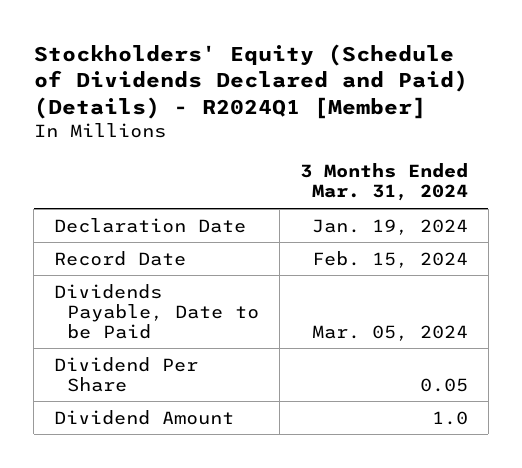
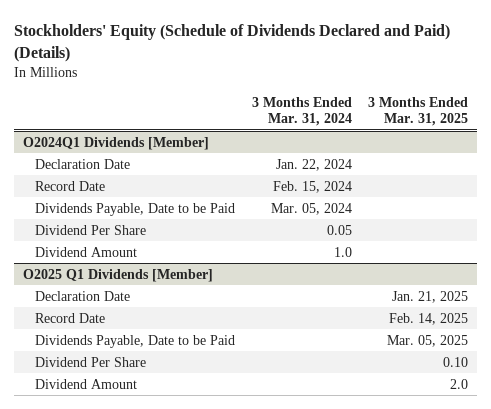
- Stockholders' Equity (Schedule of Dividends Declared and Paid) (Details) - R2024Q1 [Member]
+ Stockholders' Equity (Schedule of Dividends Declared and Paid) (Details)
- | 3 Months Ended Mar. 31, 2024
+ | 3 Months Ended Mar. 31, 2024 | 3 Months Ended Mar. 31, 2025
- Declaration Date | Jan. 19, 2024
+ O2024Q1 Dividends [Member]
+ Declaration Date | Jan. 22, 2024 |
+ O2025 Q1 Dividends [Member]
+ Declaration Date | | Jan. 21, 2025
+ Record Date | | Feb. 14, 2025
+ Dividends Payable, Date to be Paid | | Mar. 05, 2025
+ Dividend Per Share | | 0.10
+ Dividend Amount | | 2.0

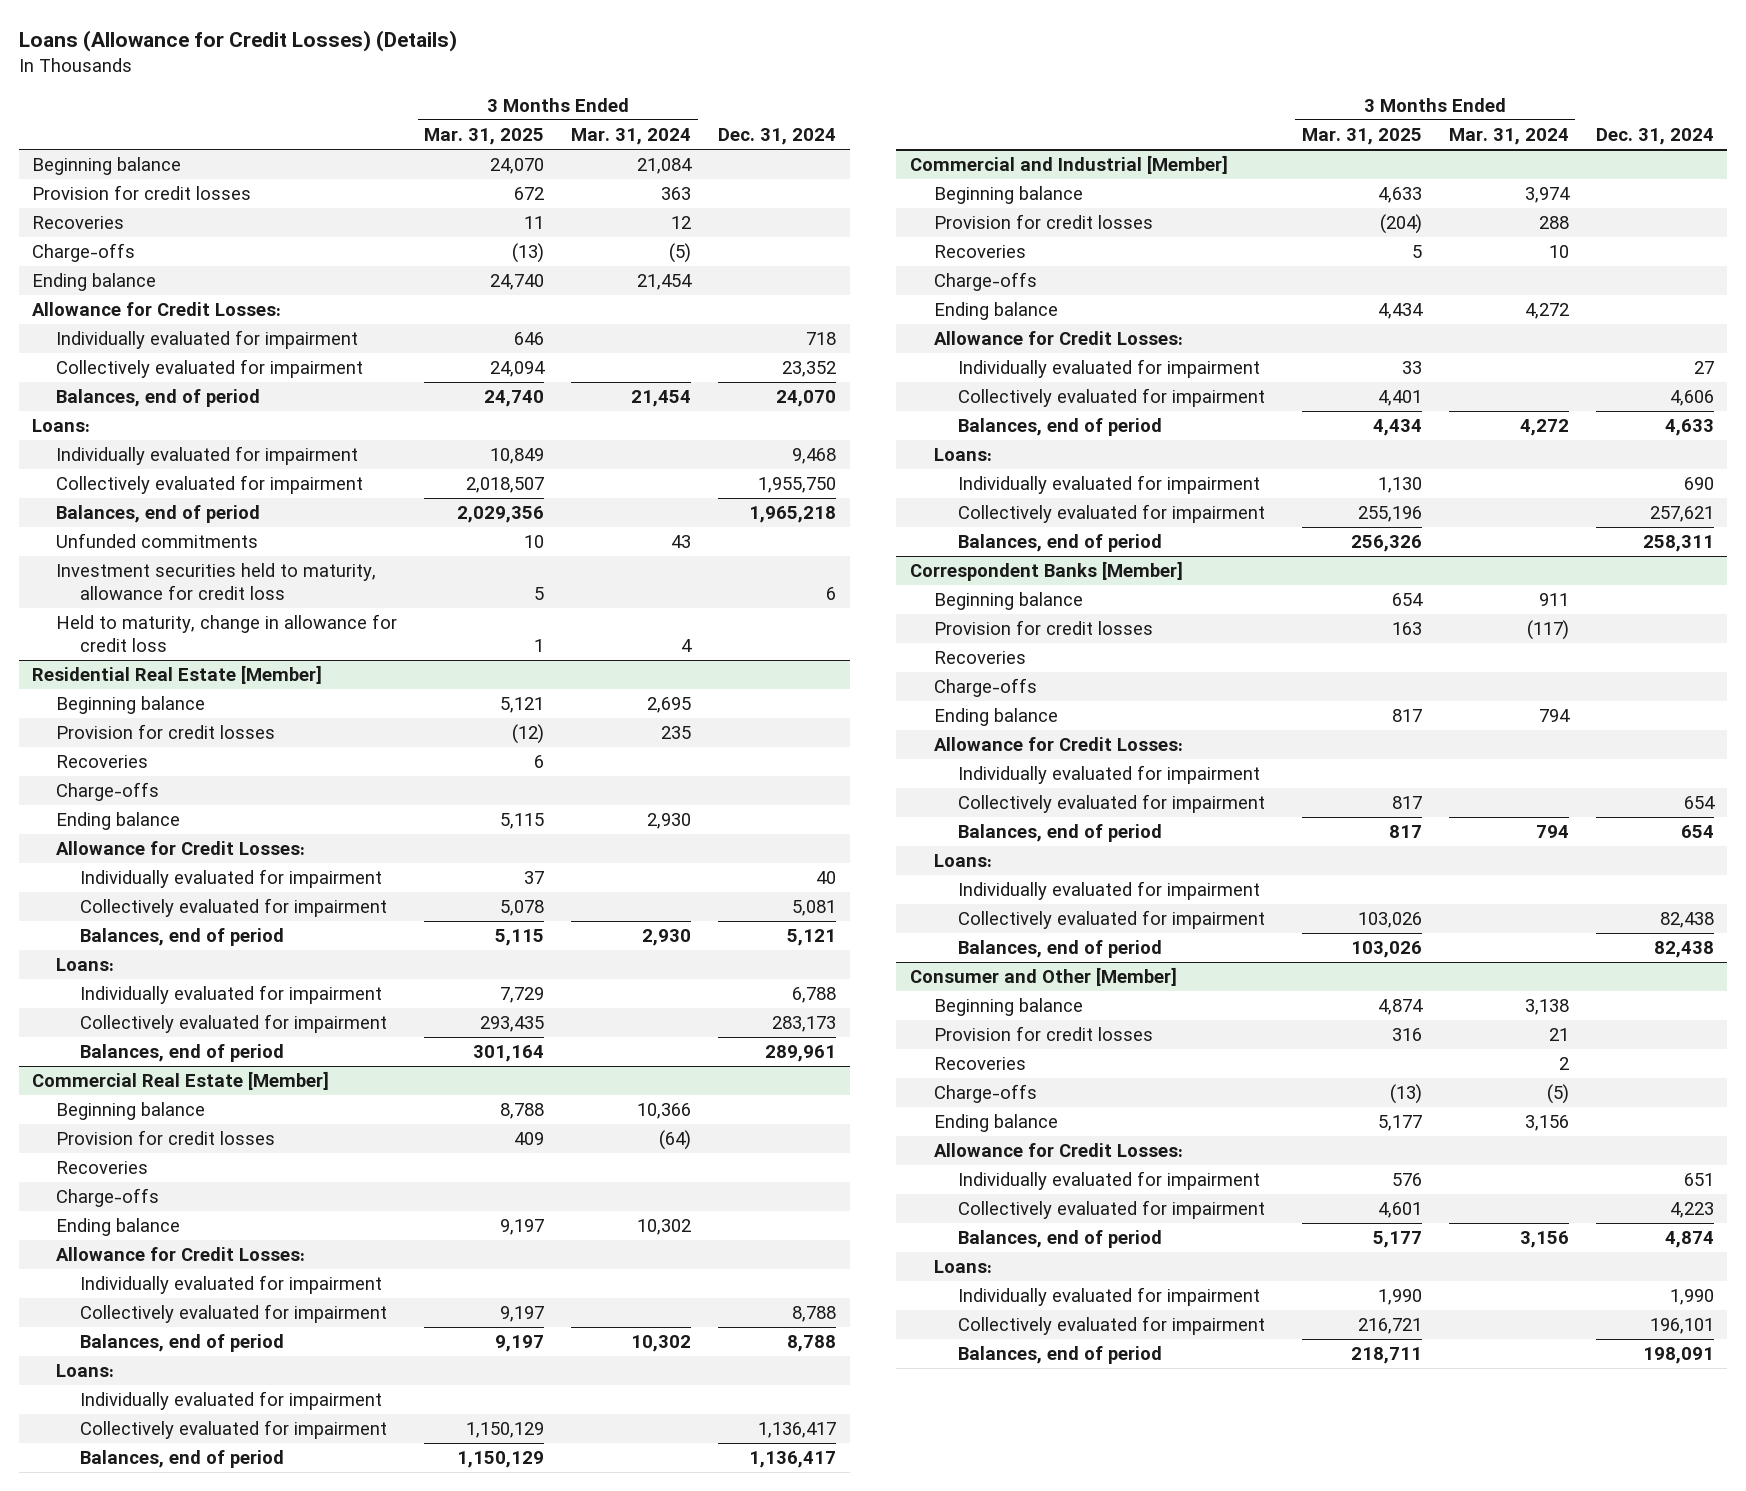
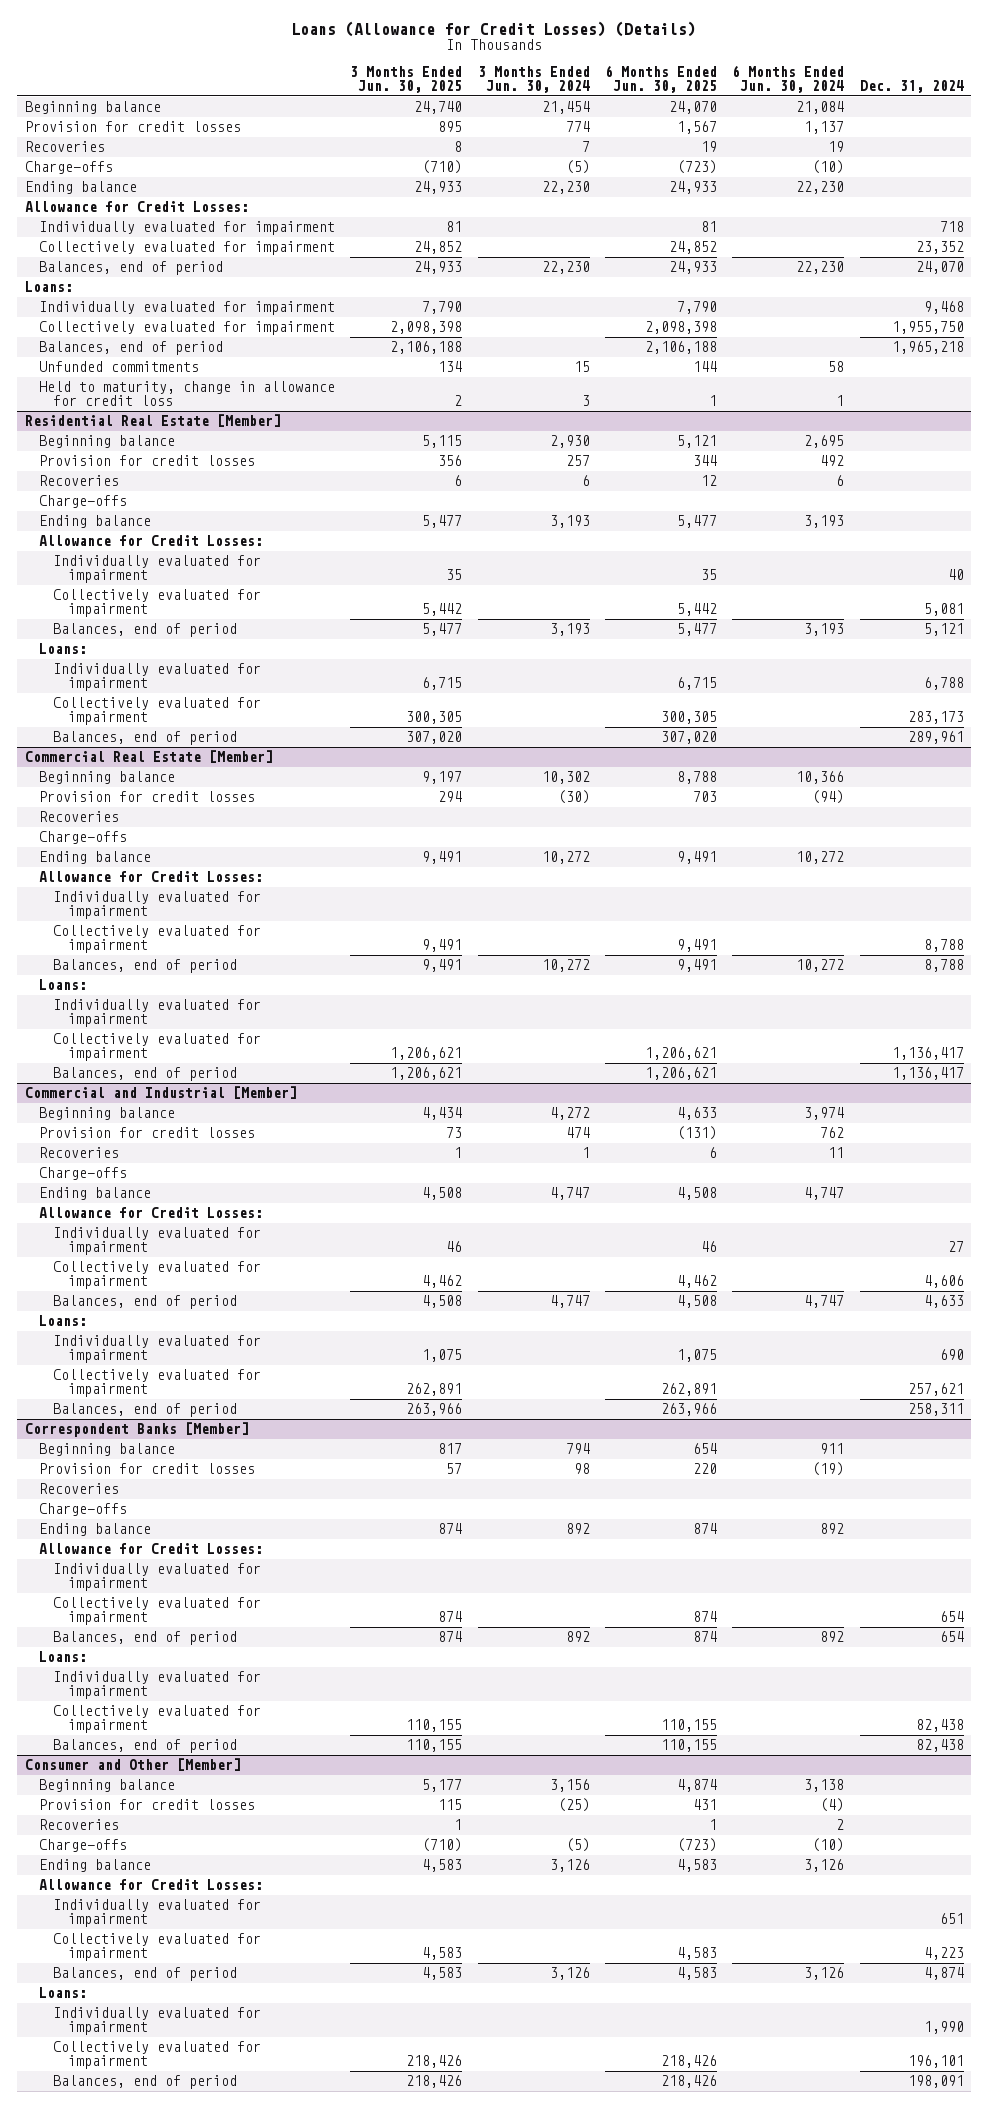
- | 3 Months Ended Mar. 31, 2025 | 3 Months Ended Mar. 31, 2024 | Dec. 31, 2024
+ | 3 Months Ended Jun. 30, 2025 | 3 Months Ended Jun. 30, 2024 | 6 Months Ended Jun. 30, 2025 | 6 Months Ended Jun. 30, 2024 | Dec. 31, 2024
- Investment securities held to maturity, allowance for credit loss | 5 | | 6

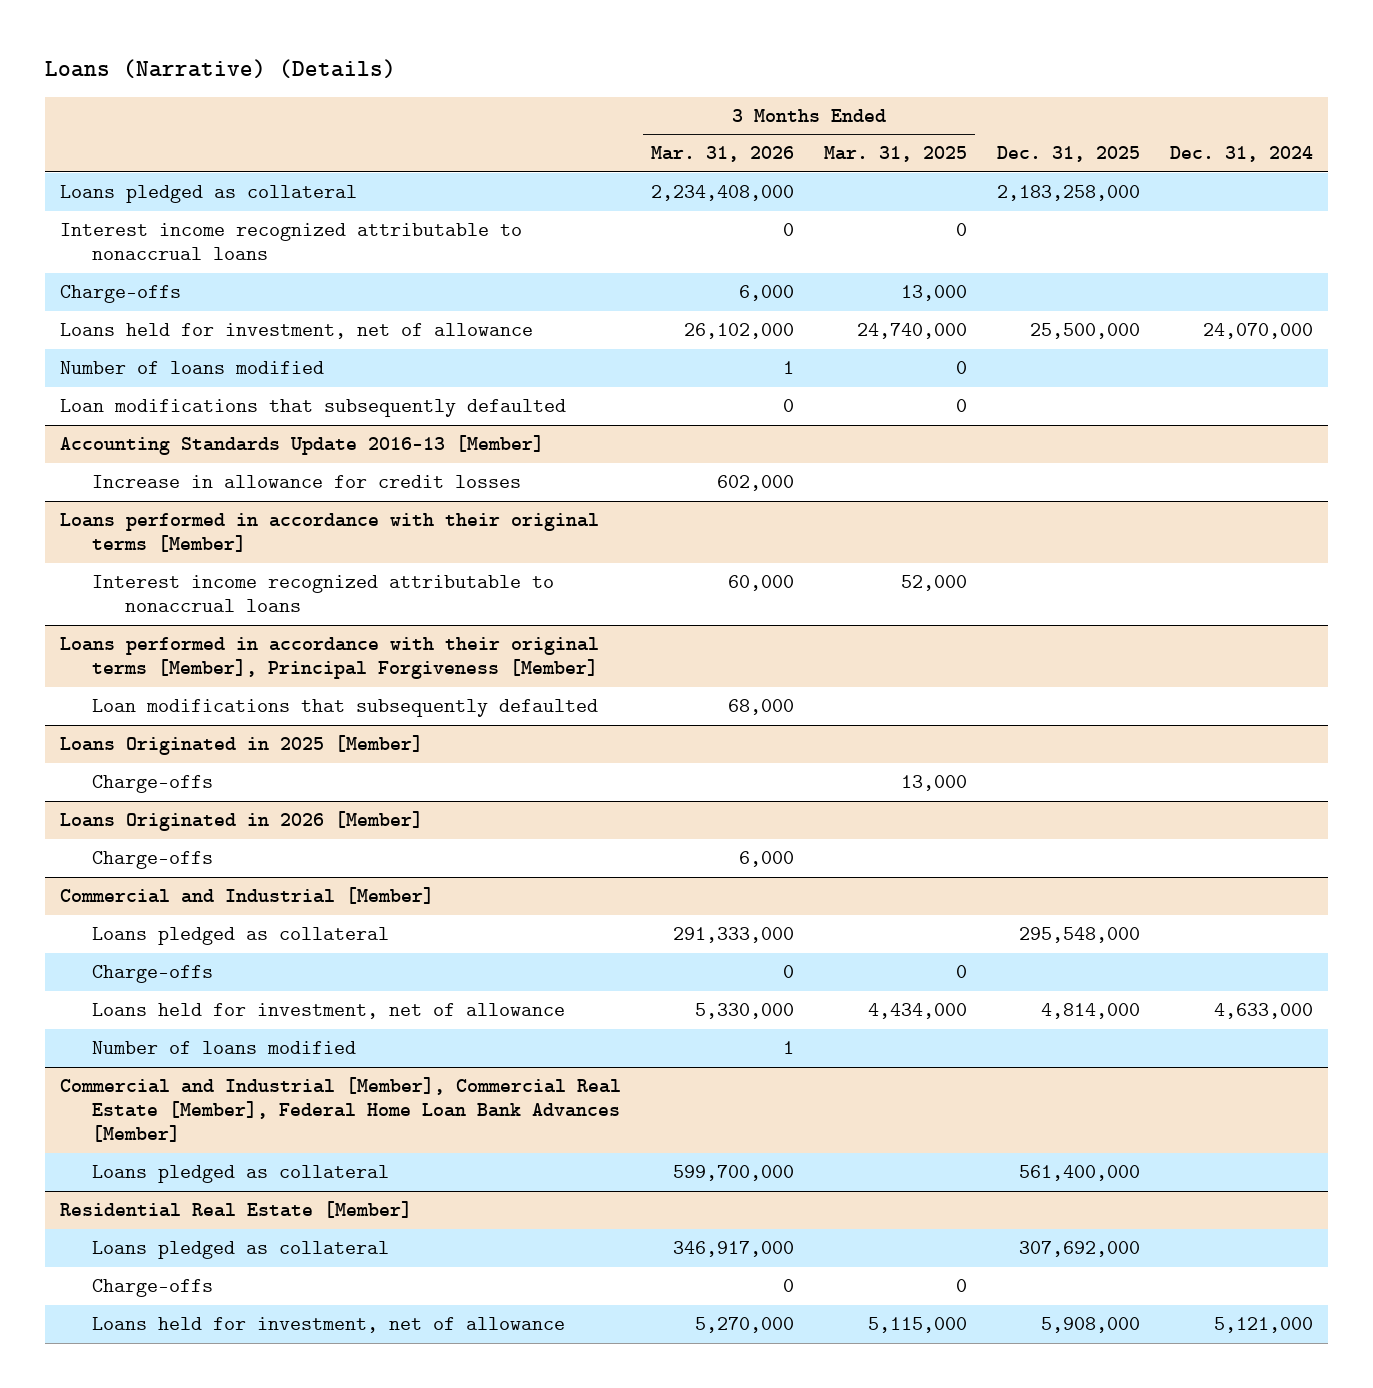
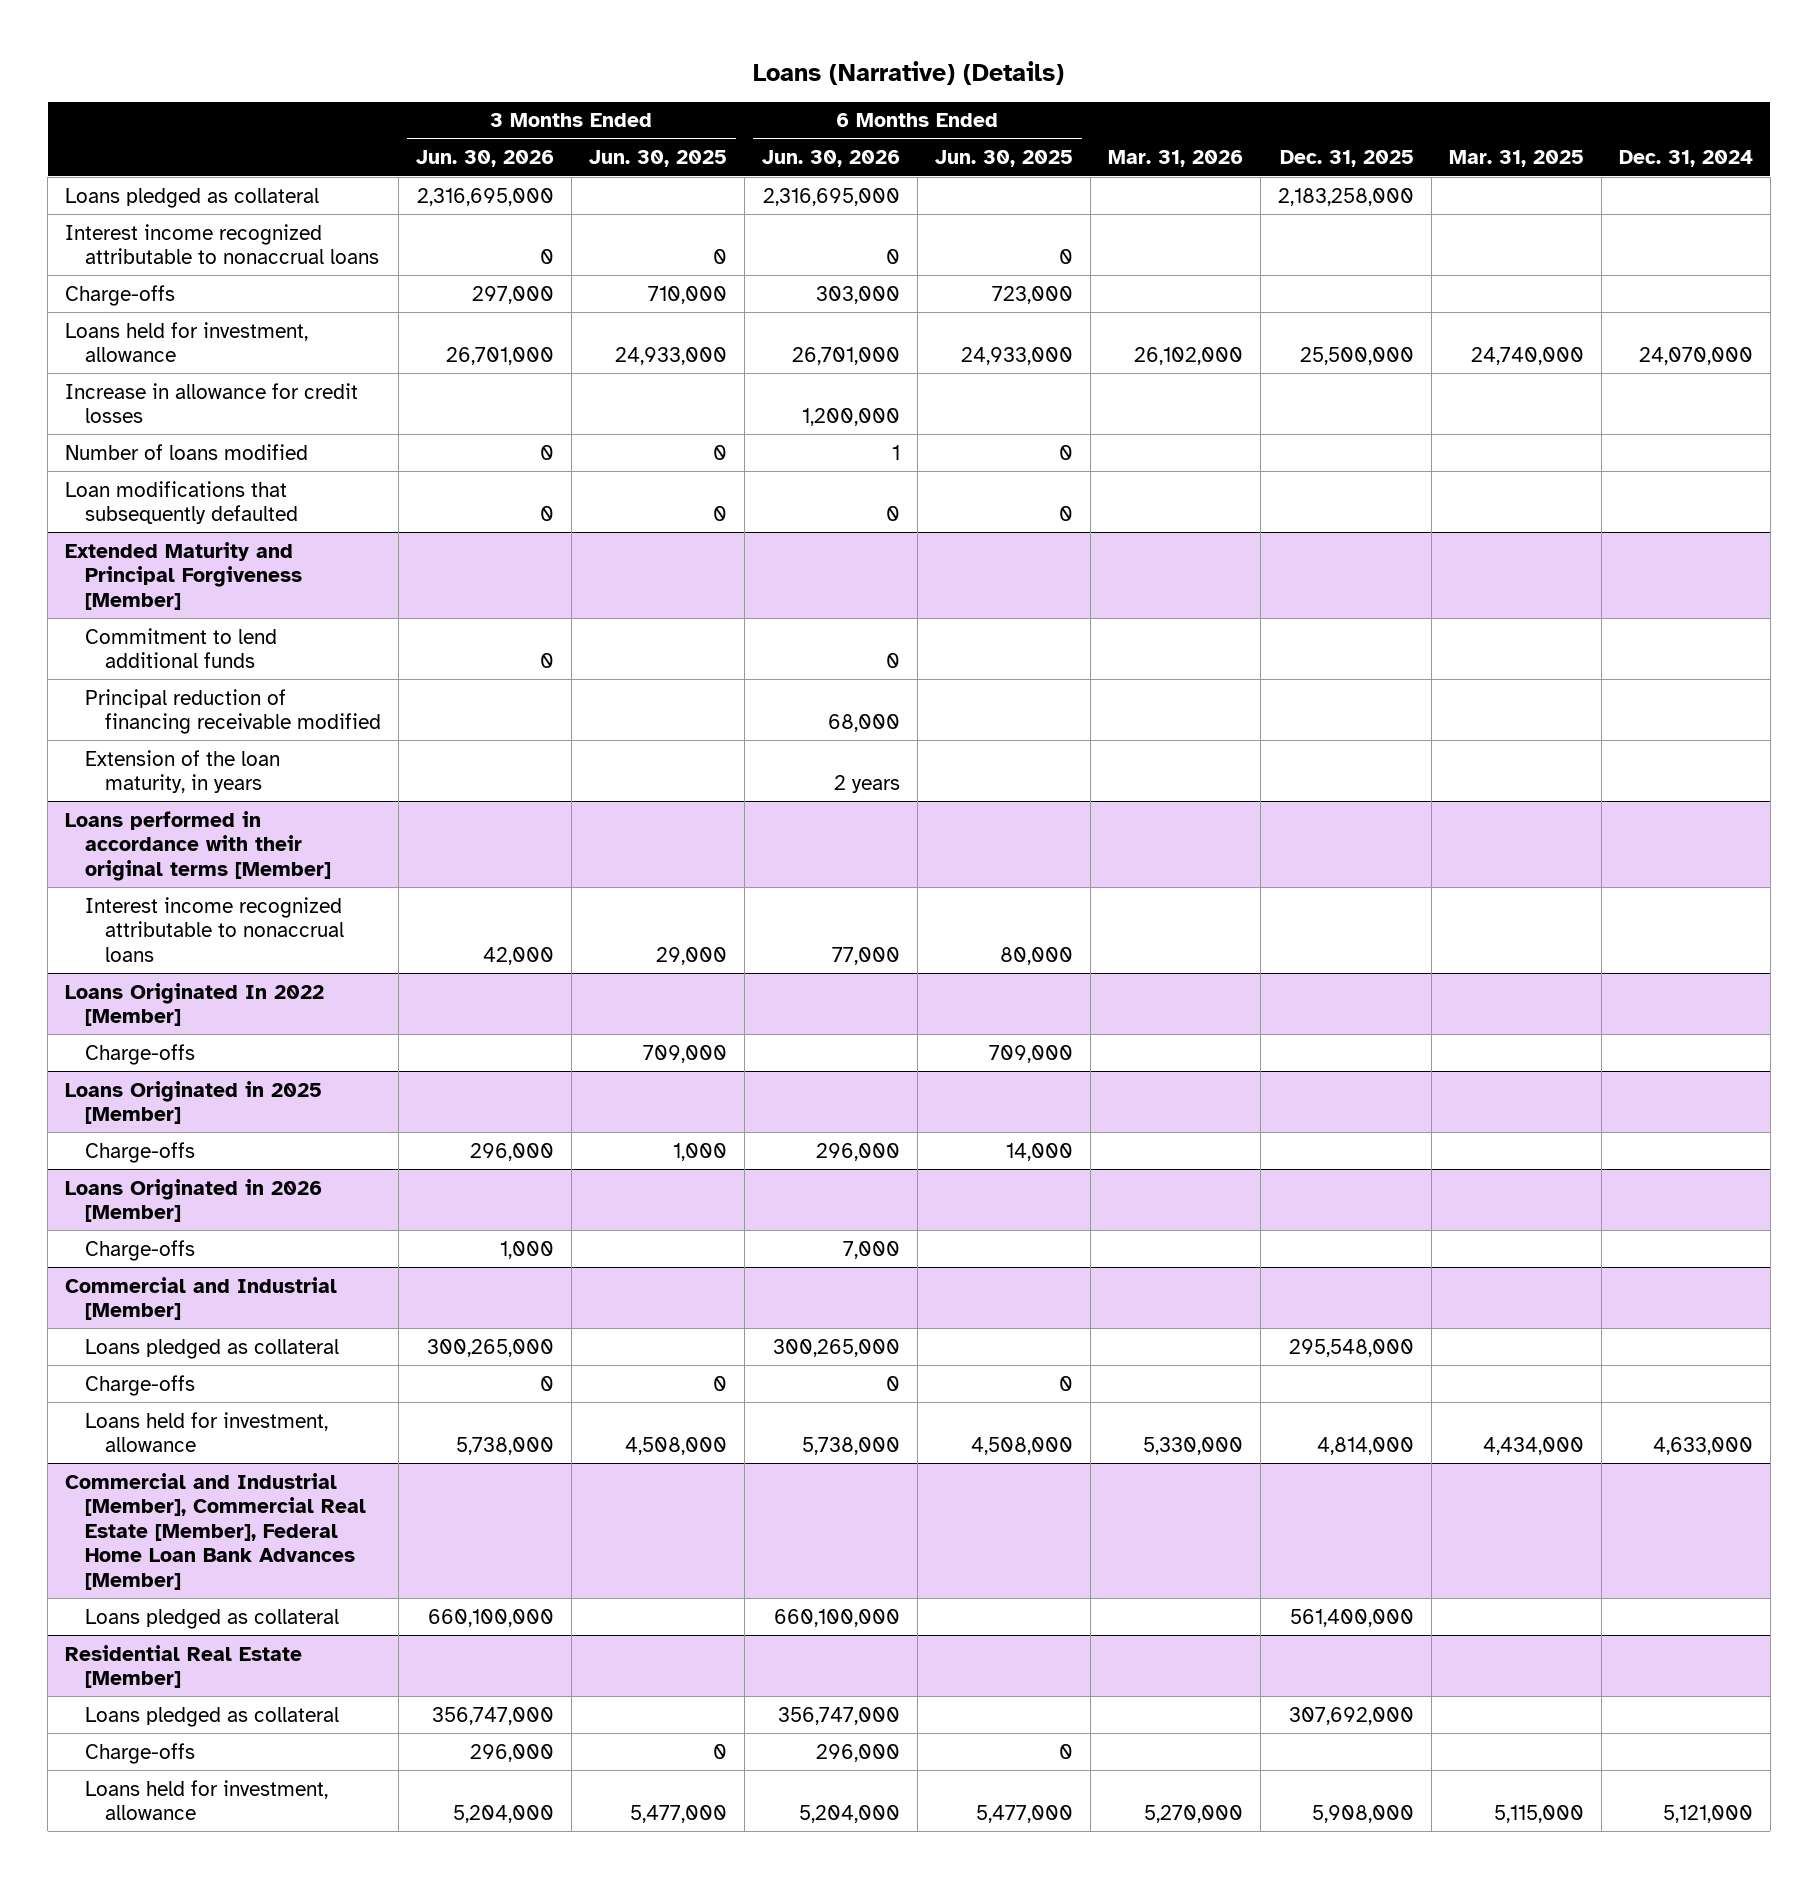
- | 3 Months Ended Mar. 31, 2026 | 3 Months Ended Mar. 31, 2025 | Dec. 31, 2025 | Dec. 31, 2024
+ | 3 Months Ended Jun. 30, 2026 | 3 Months Ended Jun. 30, 2025 | 6 Months Ended Jun. 30, 2026 | 6 Months Ended Jun. 30, 2025 | Mar. 31, 2026 | Dec. 31, 2025 | Mar. 31, 2025 | Dec. 31, 2024
- Loans held for investment, net of allowance | 26,102,000 | 24,740,000 | 25,500,000 | 24,070,000
+ Loans held for investment, allowance | 26,701,000 | 24,933,000 | 26,701,000 | 24,933,000 | 26,102,000 | 25,500,000 | 24,740,000 | 24,070,000
+ Increase in allowance for credit losses | | | 1,200,000 | | | | |
- Accounting Standards Update 2016-13 [Member]
- Increase in allowance for credit losses | 602,000 | | |
+ Extended Maturity and Principal Forgiveness [Member]
+ Commitment to lend additional funds | 0 | | 0 | | | | |
+ Principal reduction of financing receivable modified | | | 68,000 | | | | |
+ Extension of the loan maturity, in years | | | 2 years | | | | |
- Loans performed in accordance with their original terms [Member], Principal Forgiveness [Member]
- Loan modifications that subsequently defaulted | 68,000 | | |
+ Loans Originated In 2022 [Member]
+ Charge-offs | | 709,000 | | 709,000 | | | |
@ Commercial and Industrial [Member]
- Loans held for investment, net of allowance | 5,330,000 | 4,434,000 | 4,814,000 | 4,633,000
- Number of loans modified | 1 | | |
+ Loans held for investment, allowance | 5,738,000 | 4,508,000 | 5,738,000 | 4,508,000 | 5,330,000 | 4,814,000 | 4,434,000 | 4,633,000
@ Residential Real Estate [Member]
- Loans held for investment, net of allowance | 5,270,000 | 5,115,000 | 5,908,000 | 5,121,000
+ Loans held for investment, allowance | 5,204,000 | 5,477,000 | 5,204,000 | 5,477,000 | 5,270,000 | 5,908,000 | 5,115,000 | 5,121,000

